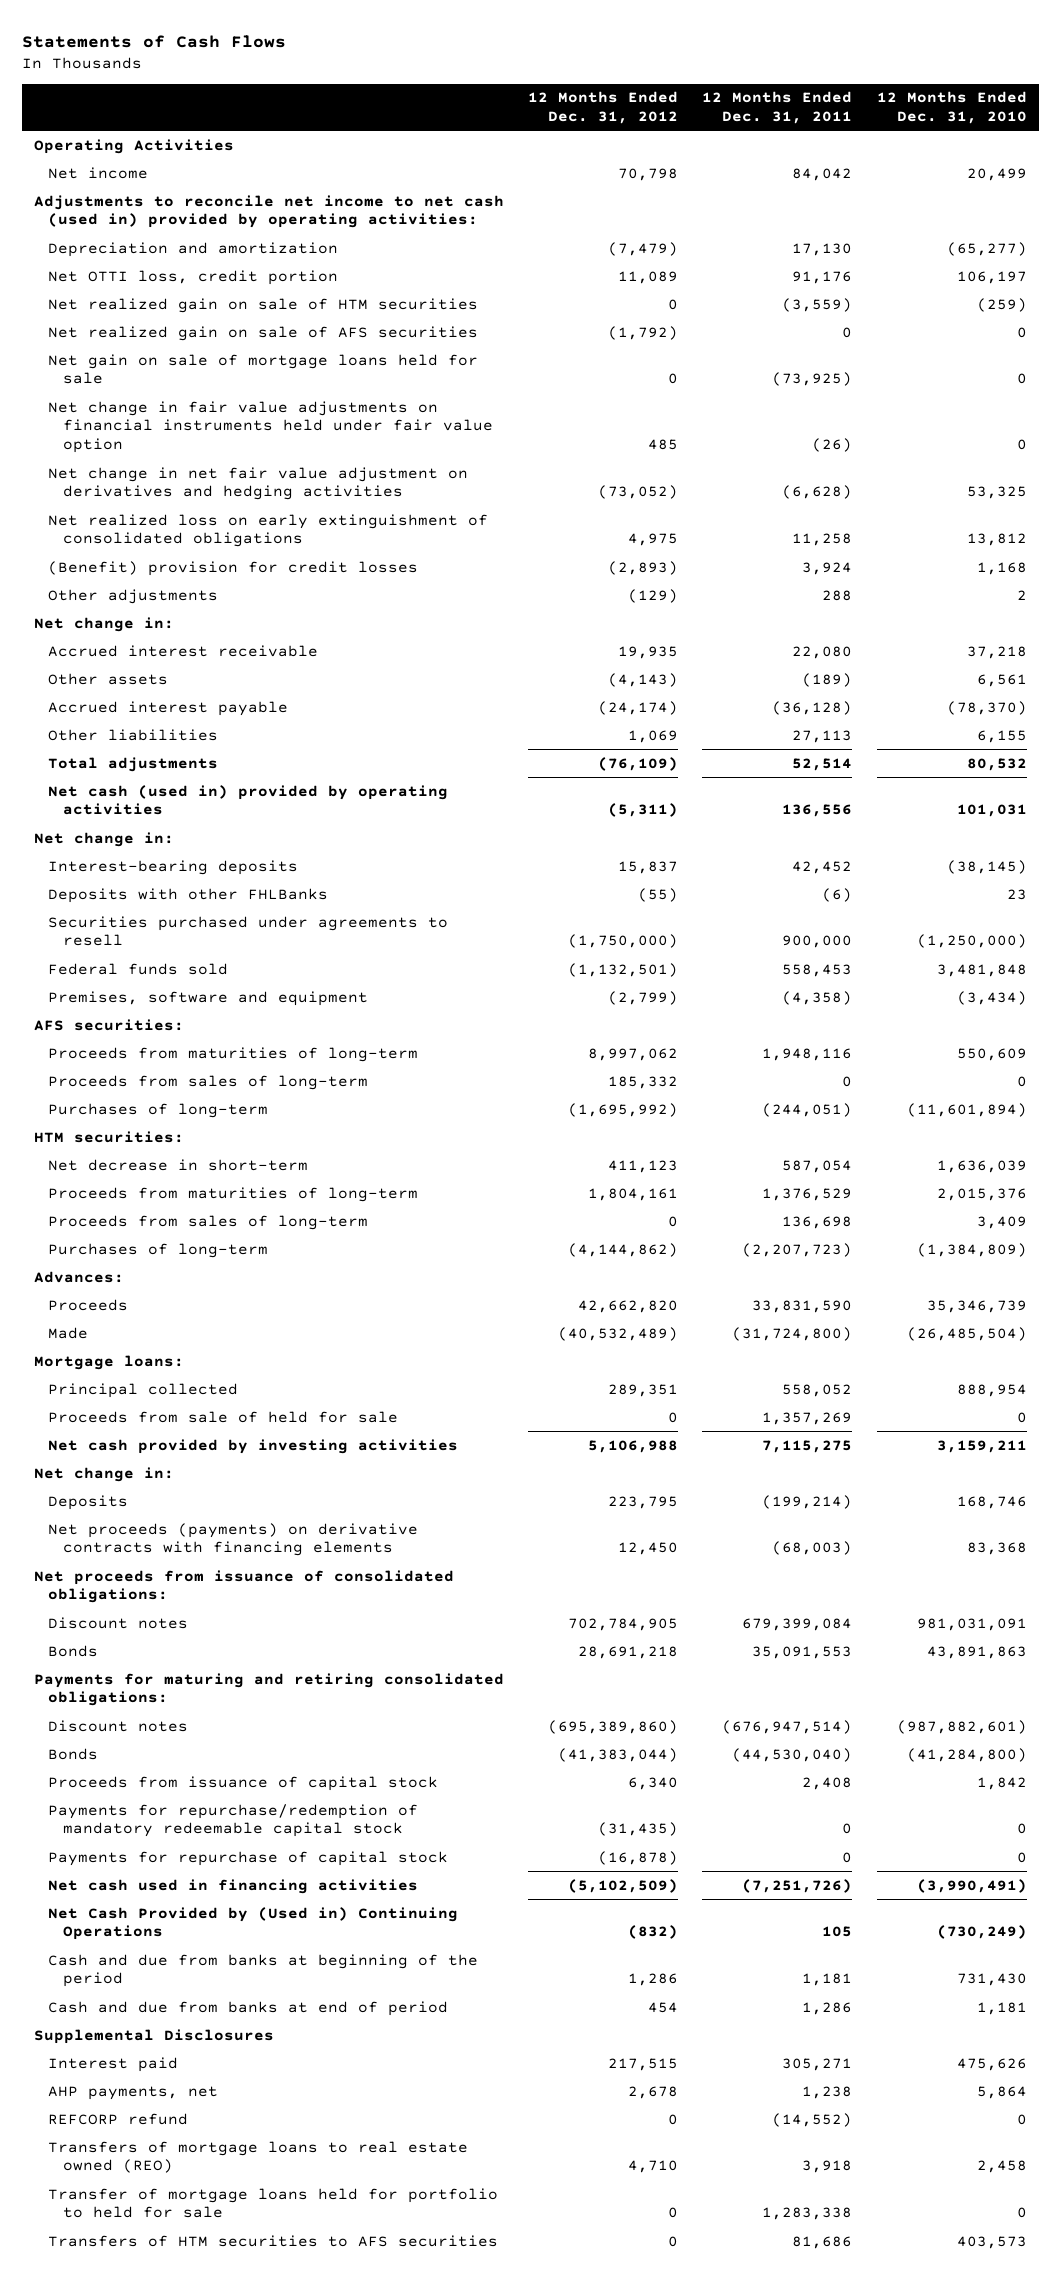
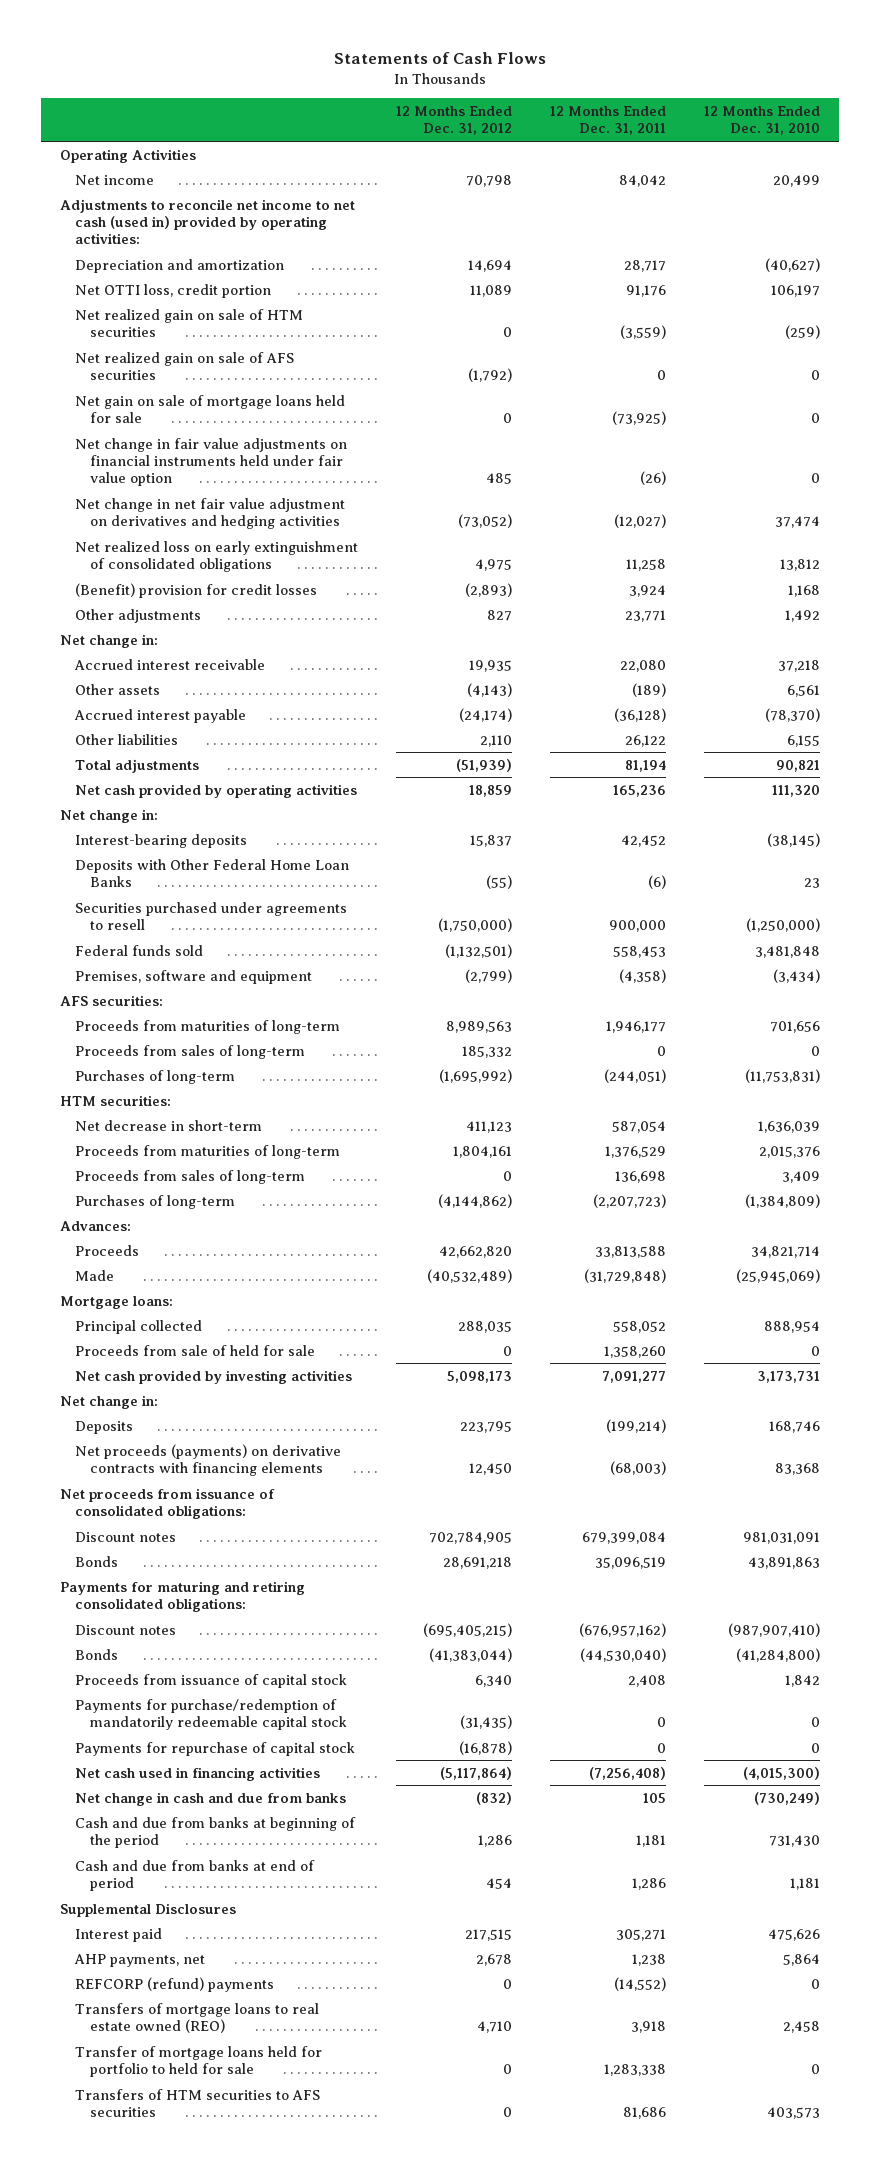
- Depreciation and amortization | (7,479) | 17,130 | (65,277)
+ Depreciation and amortization | 14,694 | 28,717 | (40,627)
- Net change in net fair value adjustment on derivatives and hedging activities | (73,052) | (6,628) | 53,325
+ Net change in net fair value adjustment on derivatives and hedging activities | (73,052) | (12,027) | 37,474
- Other adjustments | (129) | 288 | 2
+ Other adjustments | 827 | 23,771 | 1,492
- Other liabilities | 1,069 | 27,113 | 6,155
- Total adjustments | (76,109) | 52,514 | 80,532
- Net cash (used in) provided by operating activities | (5,311) | 136,556 | 101,031
+ Other liabilities | 2,110 | 26,122 | 6,155
+ Total adjustments | (51,939) | 81,194 | 90,821
+ Net cash provided by operating activities | 18,859 | 165,236 | 111,320
- Deposits with other FHLBanks | (55) | (6) | 23
+ Deposits with Other Federal Home Loan Banks | (55) | (6) | 23
- Proceeds from maturities of long-term | 8,997,062 | 1,948,116 | 550,609
+ Proceeds from maturities of long-term | 8,989,563 | 1,946,177 | 701,656
- Purchases of long-term | (1,695,992) | (244,051) | (11,601,894)
+ Purchases of long-term | (1,695,992) | (244,051) | (11,753,831)
- Proceeds | 42,662,820 | 33,831,590 | 35,346,739
- Made | (40,532,489) | (31,724,800) | (26,485,504)
+ Proceeds | 42,662,820 | 33,813,588 | 34,821,714
+ Made | (40,532,489) | (31,729,848) | (25,945,069)
- Principal collected | 289,351 | 558,052 | 888,954
- Proceeds from sale of held for sale | 0 | 1,357,269 | 0
- Net cash provided by investing activities | 5,106,988 | 7,115,275 | 3,159,211
+ Principal collected | 288,035 | 558,052 | 888,954
+ Proceeds from sale of held for sale | 0 | 1,358,260 | 0
+ Net cash provided by investing activities | 5,098,173 | 7,091,277 | 3,173,731
- Bonds | 28,691,218 | 35,091,553 | 43,891,863
+ Bonds | 28,691,218 | 35,096,519 | 43,891,863
- Discount notes | (695,389,860) | (676,947,514) | (987,882,601)
+ Discount notes | (695,405,215) | (676,957,162) | (987,907,410)
- Payments for repurchase/redemption of mandatory redeemable capital stock | (31,435) | 0 | 0
+ Payments for purchase/redemption of mandatorily redeemable capital stock | (31,435) | 0 | 0
- Net cash used in financing activities | (5,102,509) | (7,251,726) | (3,990,491)
- Net Cash Provided by (Used in) Continuing Operations | (832) | 105 | (730,249)
+ Net cash used in financing activities | (5,117,864) | (7,256,408) | (4,015,300)
+ Net change in cash and due from banks | (832) | 105 | (730,249)
- REFCORP refund | 0 | (14,552) | 0
+ REFCORP (refund) payments | 0 | (14,552) | 0

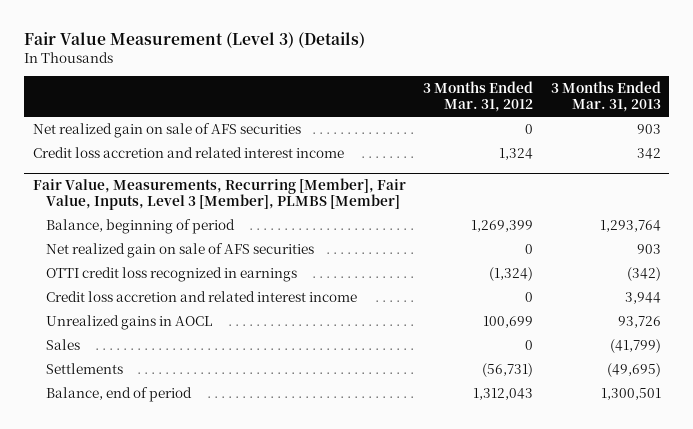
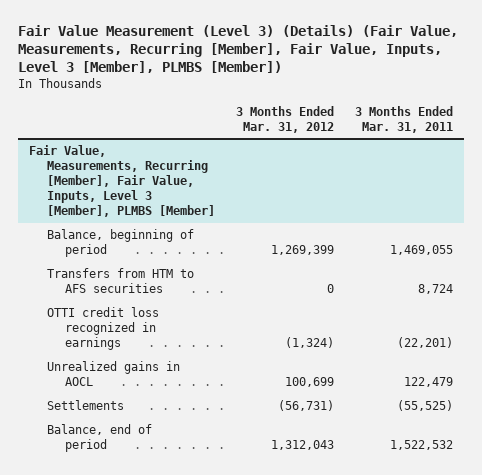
- Fair Value Measurement (Level 3) (Details)
+ Fair Value Measurement (Level 3) (Details) (Fair Value, Measurements, Recurring [Member], Fair Value, Inputs, Level 3 [Member], PLMBS [Member])
- | 3 Months Ended Mar. 31, 2012 | 3 Months Ended Mar. 31, 2013
+ | 3 Months Ended Mar. 31, 2012 | 3 Months Ended Mar. 31, 2011
- Net realized gain on sale of AFS securities | 0 | 903
- Credit loss accretion and related interest income | 1,324 | 342
@ Fair Value, Measurements, Recurring [Member], Fair Value, Inputs, Level 3 [Member], PLMBS [Member]
- Net realized gain on sale of AFS securities | 0 | 903
+ Transfers from HTM to AFS securities | 0 | 8,724
- Credit loss accretion and related interest income | 0 | 3,944
- Sales | 0 | (41,799)

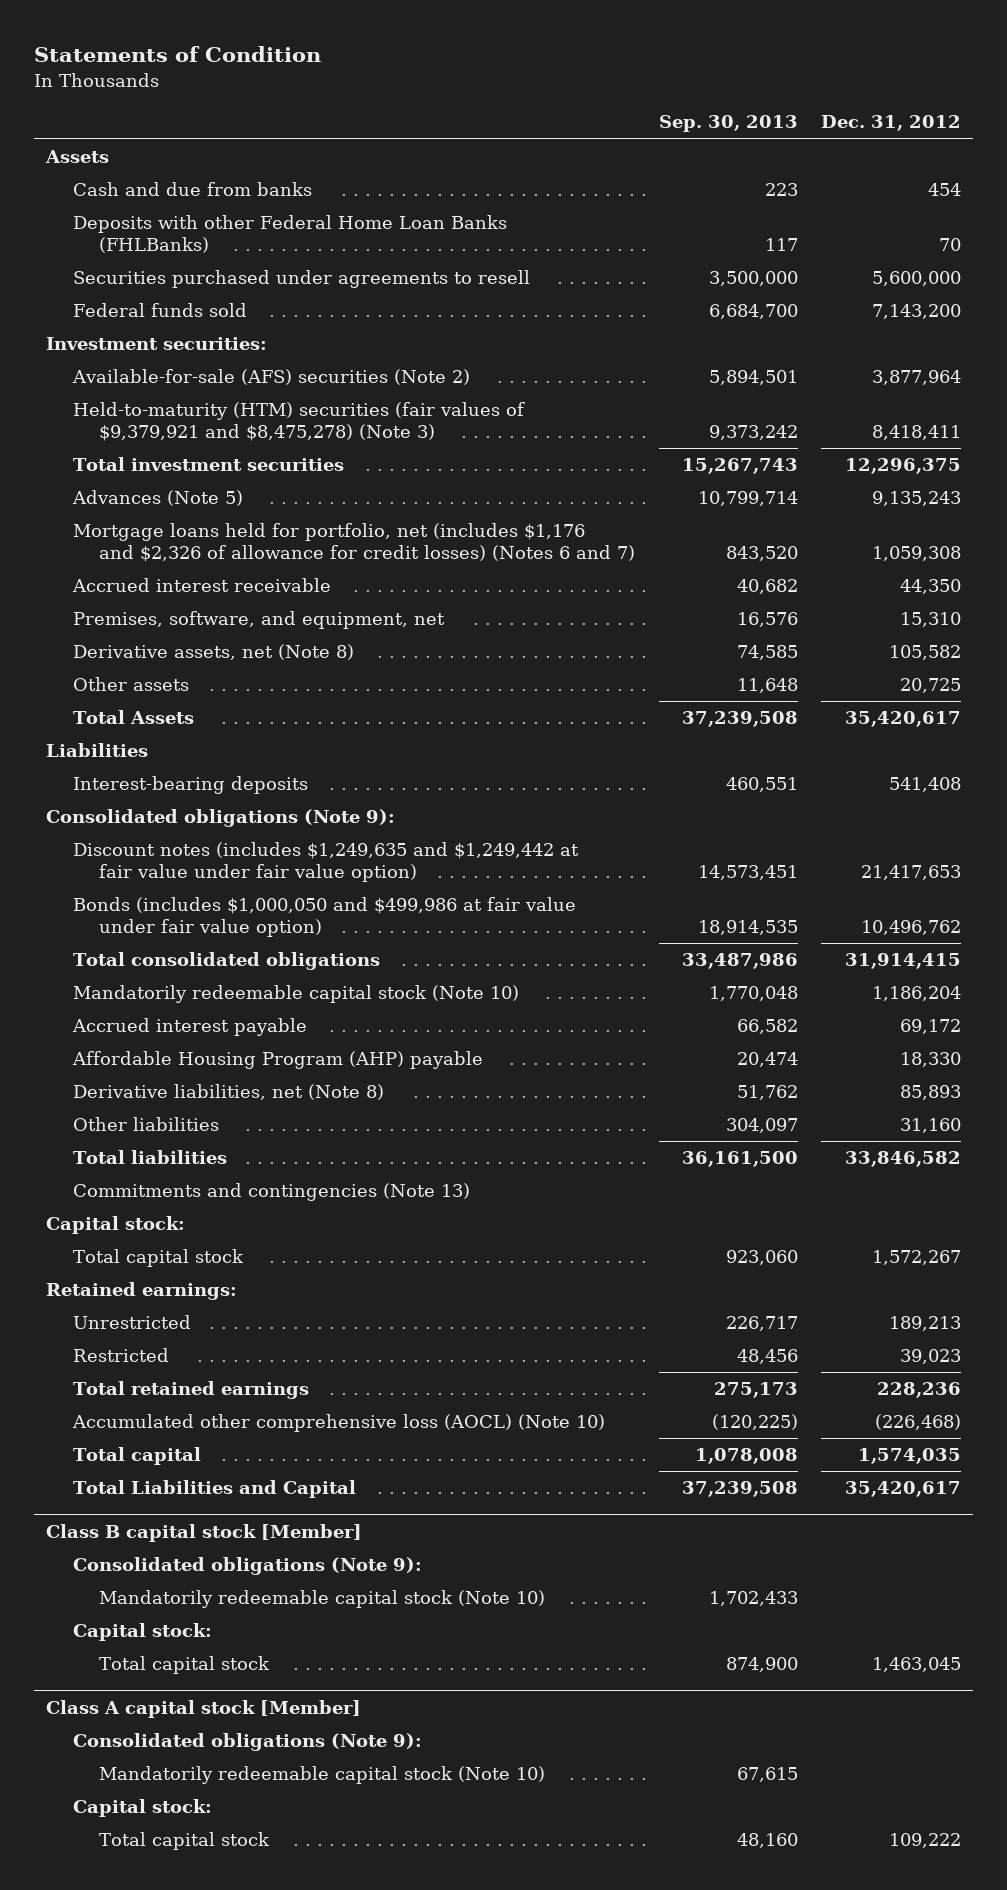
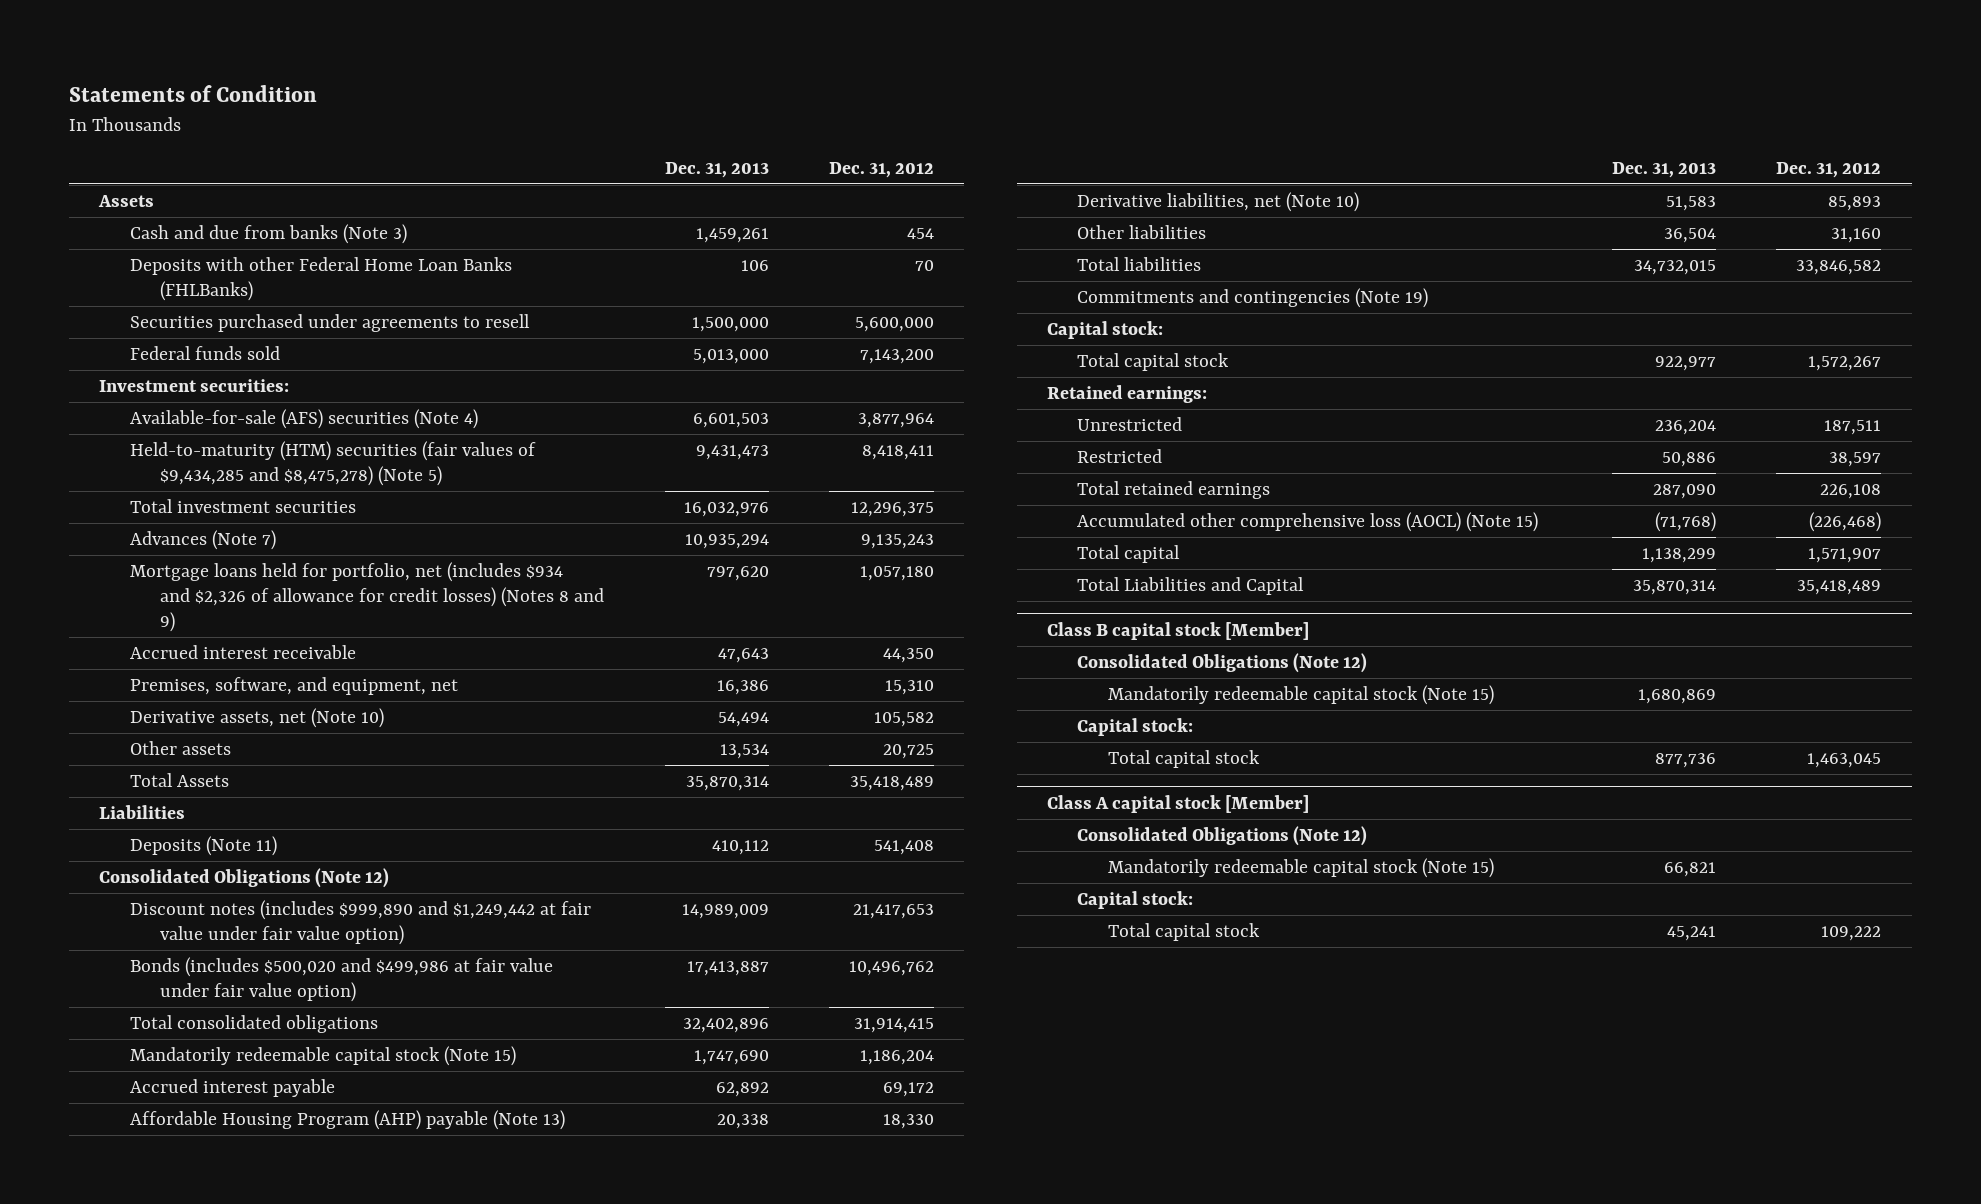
- | Sep. 30, 2013 | Dec. 31, 2012
+ | Dec. 31, 2013 | Dec. 31, 2012
- Cash and due from banks | 223 | 454
+ Cash and due from banks (Note 3) | 1,459,261 | 454
- Available-for-sale (AFS) securities (Note 2) | 5,894,501 | 3,877,964
- Held-to-maturity (HTM) securities (fair values of $9,379,921 and $8,475,278) (Note 3) | 9,373,242 | 8,418,411
+ Available-for-sale (AFS) securities (Note 4) | 6,601,503 | 3,877,964
+ Held-to-maturity (HTM) securities (fair values of $9,434,285 and $8,475,278) (Note 5) | 9,431,473 | 8,418,411
- Advances (Note 5) | 10,799,714 | 9,135,243
- Mortgage loans held for portfolio, net (includes $1,176 and $2,326 of allowance for credit losses) (Notes 6 and 7) | 843,520 | 1,059,308
+ Advances (Note 7) | 10,935,294 | 9,135,243
+ Mortgage loans held for portfolio, net (includes $934 and $2,326 of allowance for credit losses) (Notes 8 and 9) | 797,620 | 1,057,180
- Derivative assets, net (Note 8) | 74,585 | 105,582
+ Derivative assets, net (Note 10) | 54,494 | 105,582
- Total Assets | 37,239,508 | 35,420,617
+ Total Assets | 35,870,314 | 35,418,489
- Interest-bearing deposits | 460,551 | 541,408
- Consolidated obligations (Note 9):
- Discount notes (includes $1,249,635 and $1,249,442 at fair value under fair value option) | 14,573,451 | 21,417,653
- Bonds (includes $1,000,050 and $499,986 at fair value under fair value option) | 18,914,535 | 10,496,762
+ Deposits (Note 11) | 410,112 | 541,408
+ Consolidated Obligations (Note 12)
+ Discount notes (includes $999,890 and $1,249,442 at fair value under fair value option) | 14,989,009 | 21,417,653
+ Bonds (includes $500,020 and $499,986 at fair value under fair value option) | 17,413,887 | 10,496,762
- Mandatorily redeemable capital stock (Note 10) | 1,770,048 | 1,186,204
+ Mandatorily redeemable capital stock (Note 15) | 1,747,690 | 1,186,204
- Affordable Housing Program (AHP) payable | 20,474 | 18,330
- Derivative liabilities, net (Note 8) | 51,762 | 85,893
+ Affordable Housing Program (AHP) payable (Note 13) | 20,338 | 18,330
+ Derivative liabilities, net (Note 10) | 51,583 | 85,893
- Commitments and contingencies (Note 13)
+ Commitments and contingencies (Note 19)
- Unrestricted | 226,717 | 189,213
- Restricted | 48,456 | 39,023
- Total retained earnings | 275,173 | 228,236
- Accumulated other comprehensive loss (AOCL) (Note 10) | (120,225) | (226,468)
- Total capital | 1,078,008 | 1,574,035
- Total Liabilities and Capital | 37,239,508 | 35,420,617
+ Unrestricted | 236,204 | 187,511
+ Restricted | 50,886 | 38,597
+ Total retained earnings | 287,090 | 226,108
+ Accumulated other comprehensive loss (AOCL) (Note 15) | (71,768) | (226,468)
+ Total capital | 1,138,299 | 1,571,907
+ Total Liabilities and Capital | 35,870,314 | 35,418,489
@ Class B capital stock [Member]
- Consolidated obligations (Note 9):
- Mandatorily redeemable capital stock (Note 10) | 1,702,433 |
+ Consolidated Obligations (Note 12)
+ Mandatorily redeemable capital stock (Note 15) | 1,680,869 |
@ Class A capital stock [Member]
- Consolidated obligations (Note 9):
- Mandatorily redeemable capital stock (Note 10) | 67,615 |
+ Consolidated Obligations (Note 12)
+ Mandatorily redeemable capital stock (Note 15) | 66,821 |

